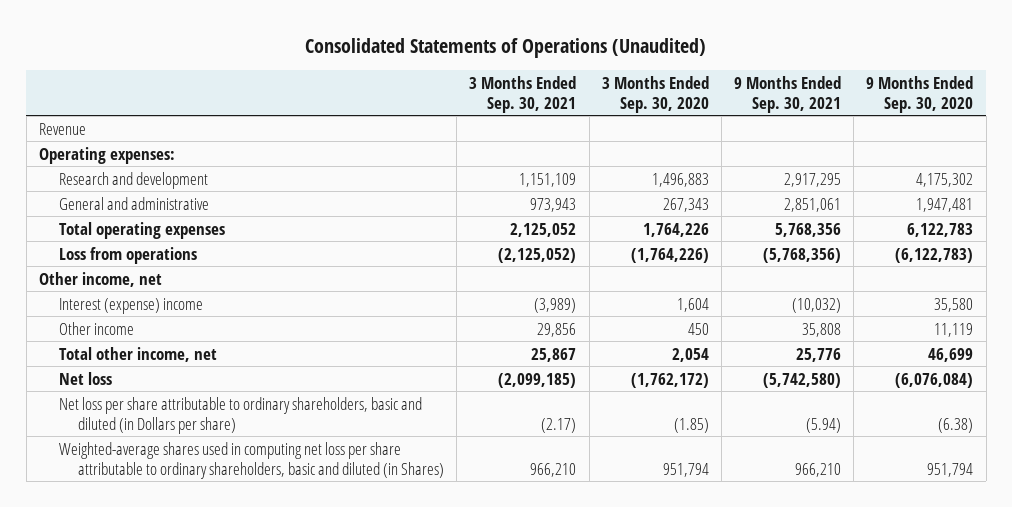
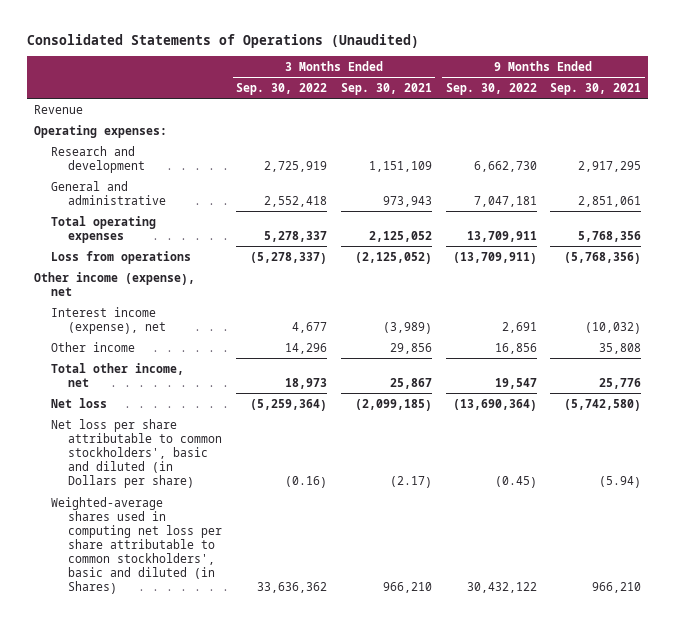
- | 3 Months Ended Sep. 30, 2021 | 3 Months Ended Sep. 30, 2020 | 9 Months Ended Sep. 30, 2021 | 9 Months Ended Sep. 30, 2020
+ | 3 Months Ended Sep. 30, 2022 | 3 Months Ended Sep. 30, 2021 | 9 Months Ended Sep. 30, 2022 | 9 Months Ended Sep. 30, 2021
- Other income, net
- Interest (expense) income | (3,989) | 1,604 | (10,032) | 35,580
+ Other income (expense), net
+ Interest income (expense), net | 4,677 | (3,989) | 2,691 | (10,032)
- Net loss per share attributable to ordinary shareholders, basic and diluted (in Dollars per share) | (2.17) | (1.85) | (5.94) | (6.38)
- Weighted-average shares used in computing net loss per share attributable to ordinary shareholders, basic and diluted (in Shares) | 966,210 | 951,794 | 966,210 | 951,794
+ Net loss per share attributable to common stockholders', basic and diluted (in Dollars per share) | (0.16) | (2.17) | (0.45) | (5.94)
+ Weighted-average shares used in computing net loss per share attributable to common stockholders', basic and diluted (in Shares) | 33,636,362 | 966,210 | 30,432,122 | 966,210

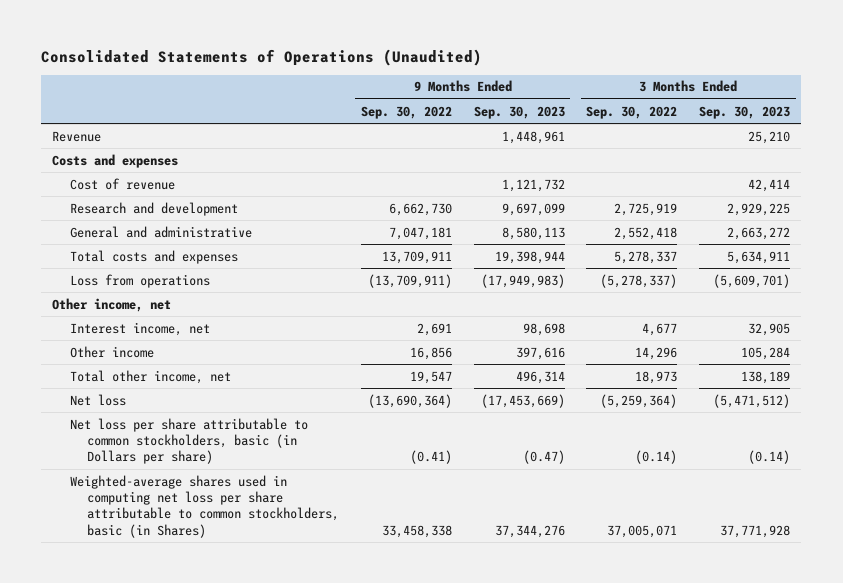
- | 3 Months Ended Sep. 30, 2022 | 3 Months Ended Sep. 30, 2021 | 9 Months Ended Sep. 30, 2022 | 9 Months Ended Sep. 30, 2021
+ | 9 Months Ended Sep. 30, 2022 | 9 Months Ended Sep. 30, 2023 | 3 Months Ended Sep. 30, 2022 | 3 Months Ended Sep. 30, 2023
- Operating expenses:
+ Costs and expenses
+ Cost of revenue | | 1,121,732 | | 42,414
- Total operating expenses | 5,278,337 | 2,125,052 | 13,709,911 | 5,768,356
+ Total costs and expenses | 13,709,911 | 19,398,944 | 5,278,337 | 5,634,911
- Other income (expense), net
- Interest income (expense), net | 4,677 | (3,989) | 2,691 | (10,032)
+ Other income, net
+ Interest income, net | 2,691 | 98,698 | 4,677 | 32,905
- Net loss per share attributable to common stockholders', basic and diluted (in Dollars per share) | (0.16) | (2.17) | (0.45) | (5.94)
- Weighted-average shares used in computing net loss per share attributable to common stockholders', basic and diluted (in Shares) | 33,636,362 | 966,210 | 30,432,122 | 966,210
+ Net loss per share attributable to common stockholders, basic (in Dollars per share) | (0.41) | (0.47) | (0.14) | (0.14)
+ Weighted-average shares used in computing net loss per share attributable to common stockholders, basic (in Shares) | 33,458,338 | 37,344,276 | 37,005,071 | 37,771,928

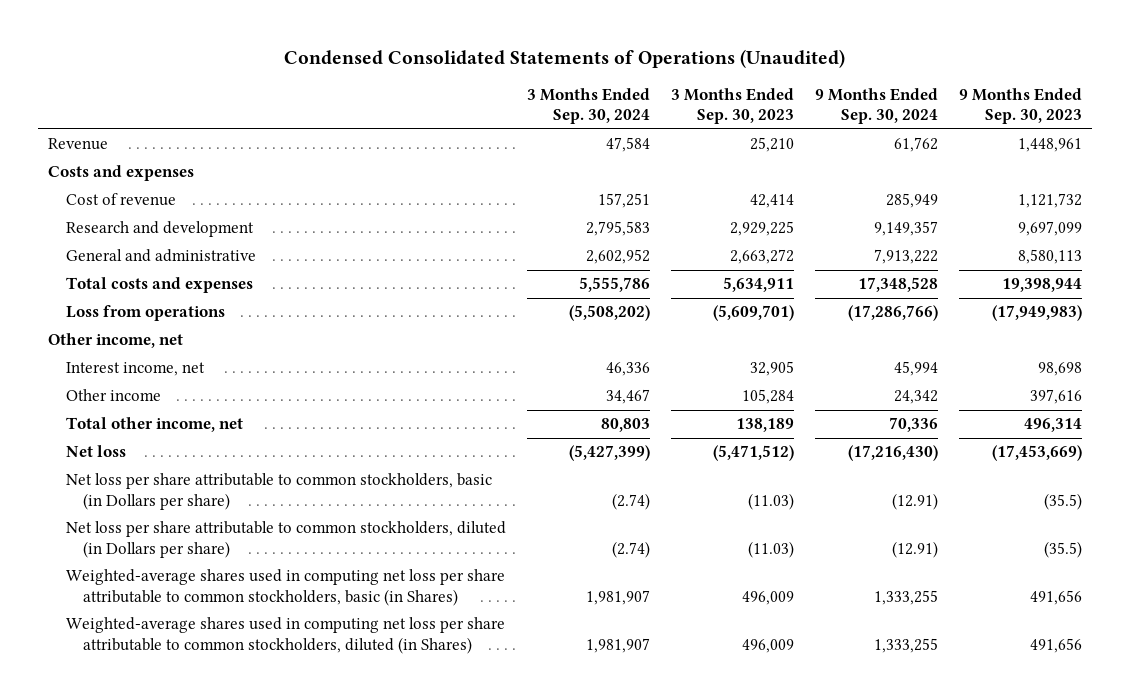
- Consolidated Statements of Operations (Unaudited)
+ Condensed Consolidated Statements of Operations (Unaudited)
- | 9 Months Ended Sep. 30, 2022 | 9 Months Ended Sep. 30, 2023 | 3 Months Ended Sep. 30, 2022 | 3 Months Ended Sep. 30, 2023
+ | 3 Months Ended Sep. 30, 2024 | 3 Months Ended Sep. 30, 2023 | 9 Months Ended Sep. 30, 2024 | 9 Months Ended Sep. 30, 2023
- Net loss per share attributable to common stockholders, basic (in Dollars per share) | (0.41) | (0.47) | (0.14) | (0.14)
- Weighted-average shares used in computing net loss per share attributable to common stockholders, basic (in Shares) | 33,458,338 | 37,344,276 | 37,005,071 | 37,771,928
+ Net loss per share attributable to common stockholders, basic (in Dollars per share) | (2.74) | (11.03) | (12.91) | (35.5)
+ Net loss per share attributable to common stockholders, diluted (in Dollars per share) | (2.74) | (11.03) | (12.91) | (35.5)
+ Weighted-average shares used in computing net loss per share attributable to common stockholders, basic (in Shares) | 1,981,907 | 496,009 | 1,333,255 | 491,656
+ Weighted-average shares used in computing net loss per share attributable to common stockholders, diluted (in Shares) | 1,981,907 | 496,009 | 1,333,255 | 491,656

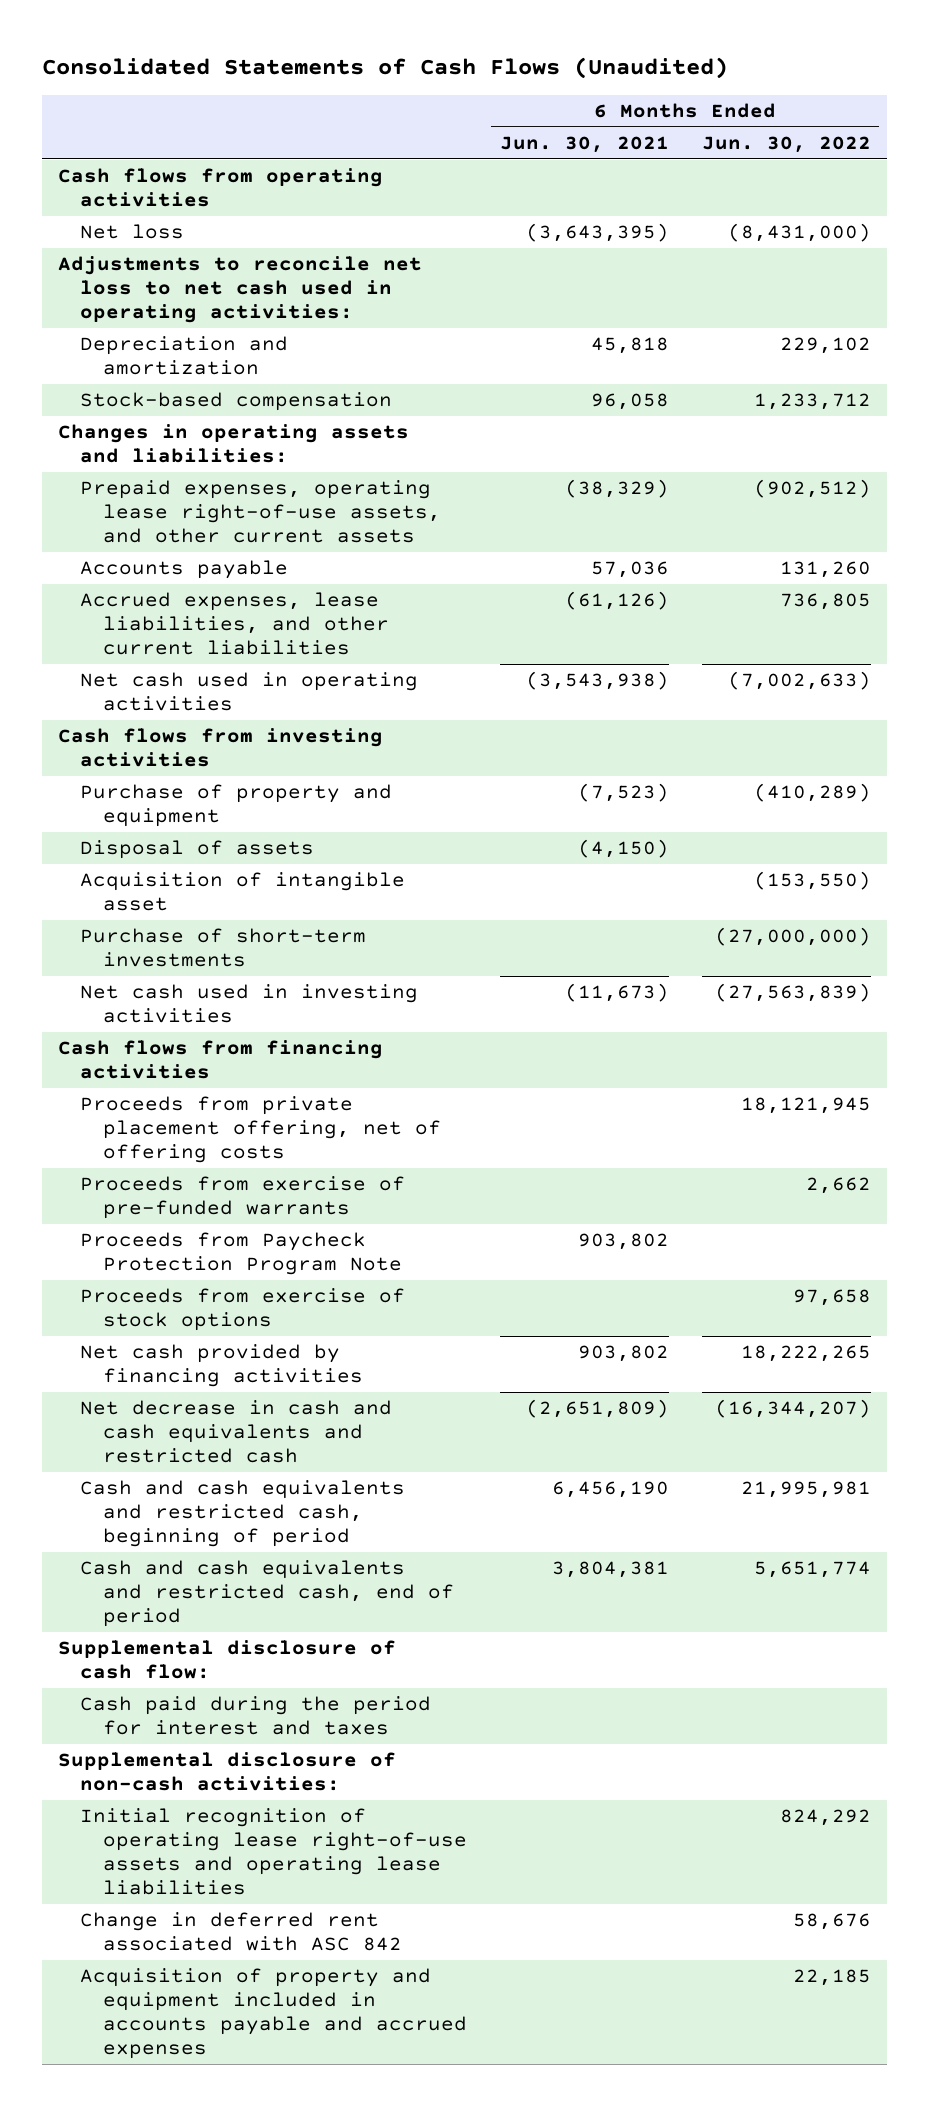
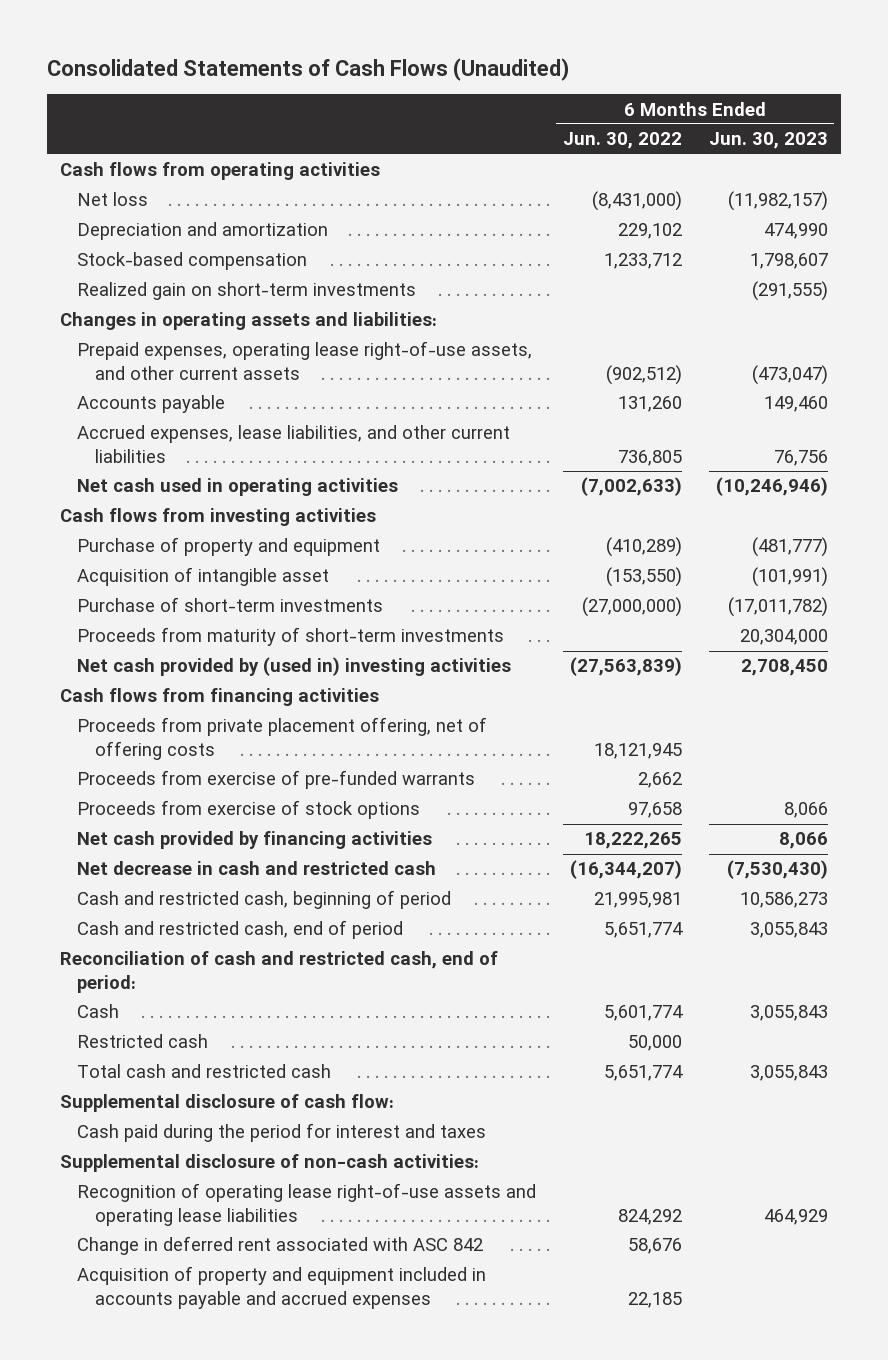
- | 6 Months Ended Jun. 30, 2021 | 6 Months Ended Jun. 30, 2022
+ | 6 Months Ended Jun. 30, 2022 | 6 Months Ended Jun. 30, 2023
- Adjustments to reconcile net loss to net cash used in operating activities:
+ Realized gain on short-term investments | | (291,555)
- Disposal of assets | (4,150) |
- Net cash used in investing activities | (11,673) | (27,563,839)
+ Proceeds from maturity of short-term investments | | 20,304,000
+ Net cash provided by (used in) investing activities | (27,563,839) | 2,708,450
- Proceeds from Paycheck Protection Program Note | 903,802 |
- Net decrease in cash and cash equivalents and restricted cash | (2,651,809) | (16,344,207)
- Cash and cash equivalents and restricted cash, beginning of period | 6,456,190 | 21,995,981
- Cash and cash equivalents and restricted cash, end of period | 3,804,381 | 5,651,774
+ Net decrease in cash and restricted cash | (16,344,207) | (7,530,430)
+ Cash and restricted cash, beginning of period | 21,995,981 | 10,586,273
+ Cash and restricted cash, end of period | 5,651,774 | 3,055,843
+ Reconciliation of cash and restricted cash, end of period:
+ Cash | 5,601,774 | 3,055,843
+ Restricted cash | 50,000 |
+ Total cash and restricted cash | 5,651,774 | 3,055,843
- Initial recognition of operating lease right-of-use assets and operating lease liabilities | | 824,292
+ Recognition of operating lease right-of-use assets and operating lease liabilities | 824,292 | 464,929

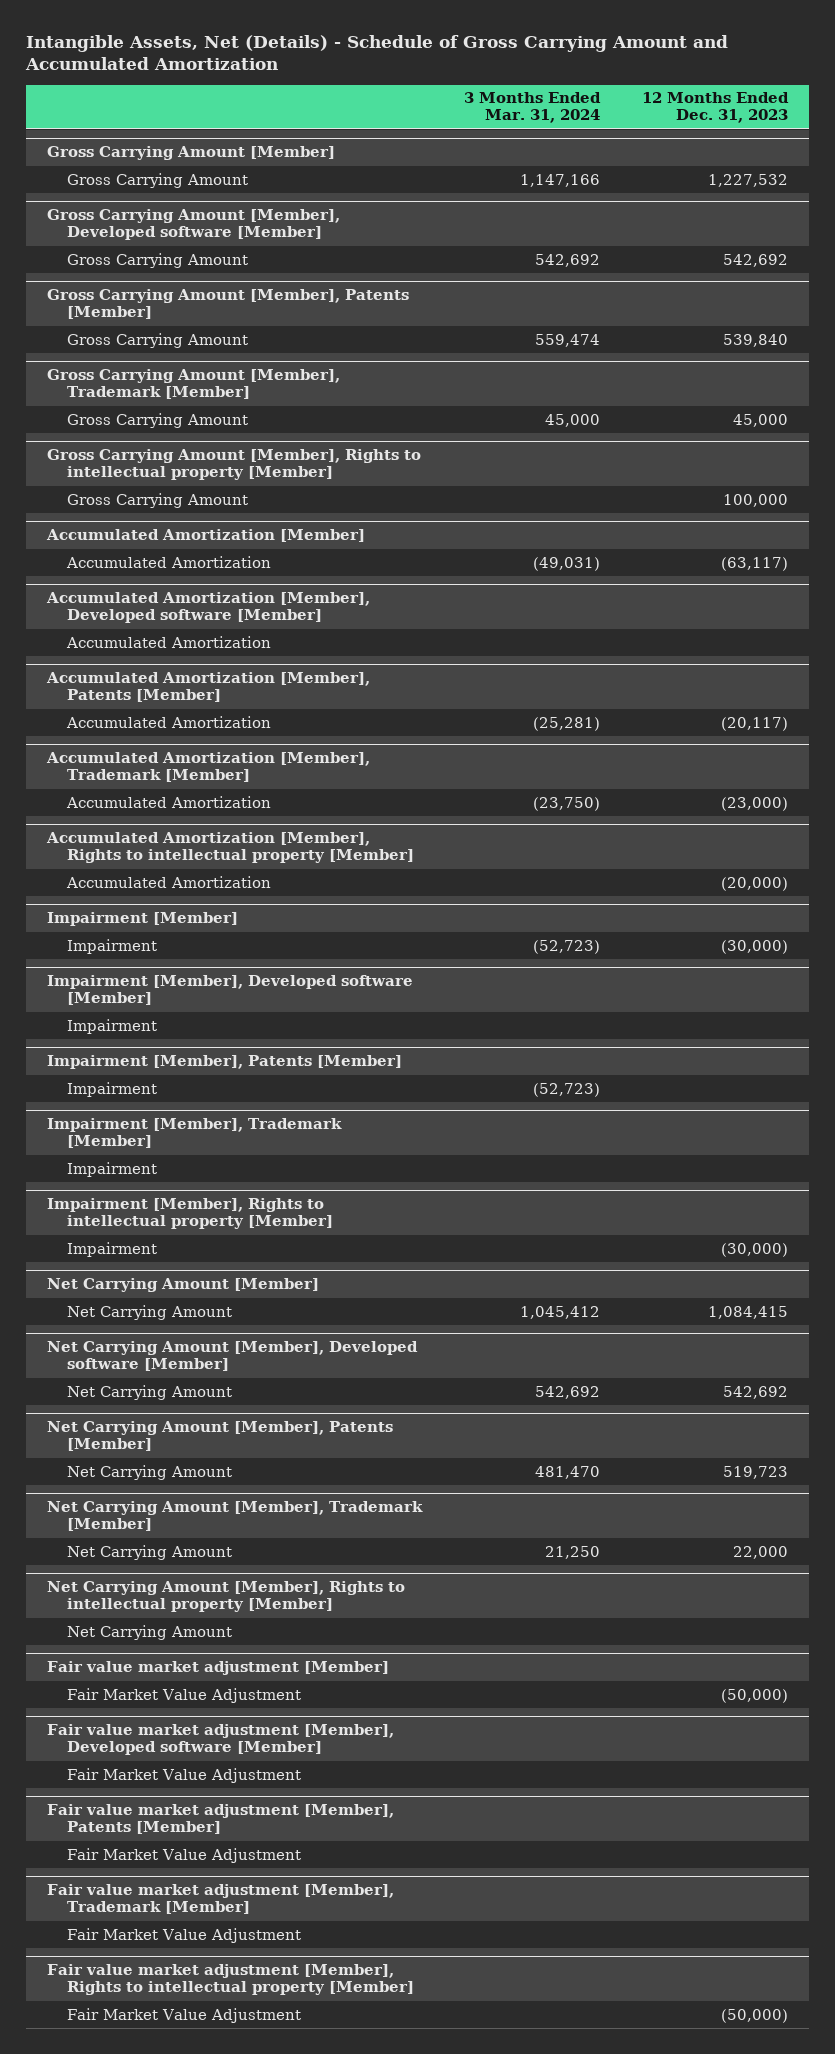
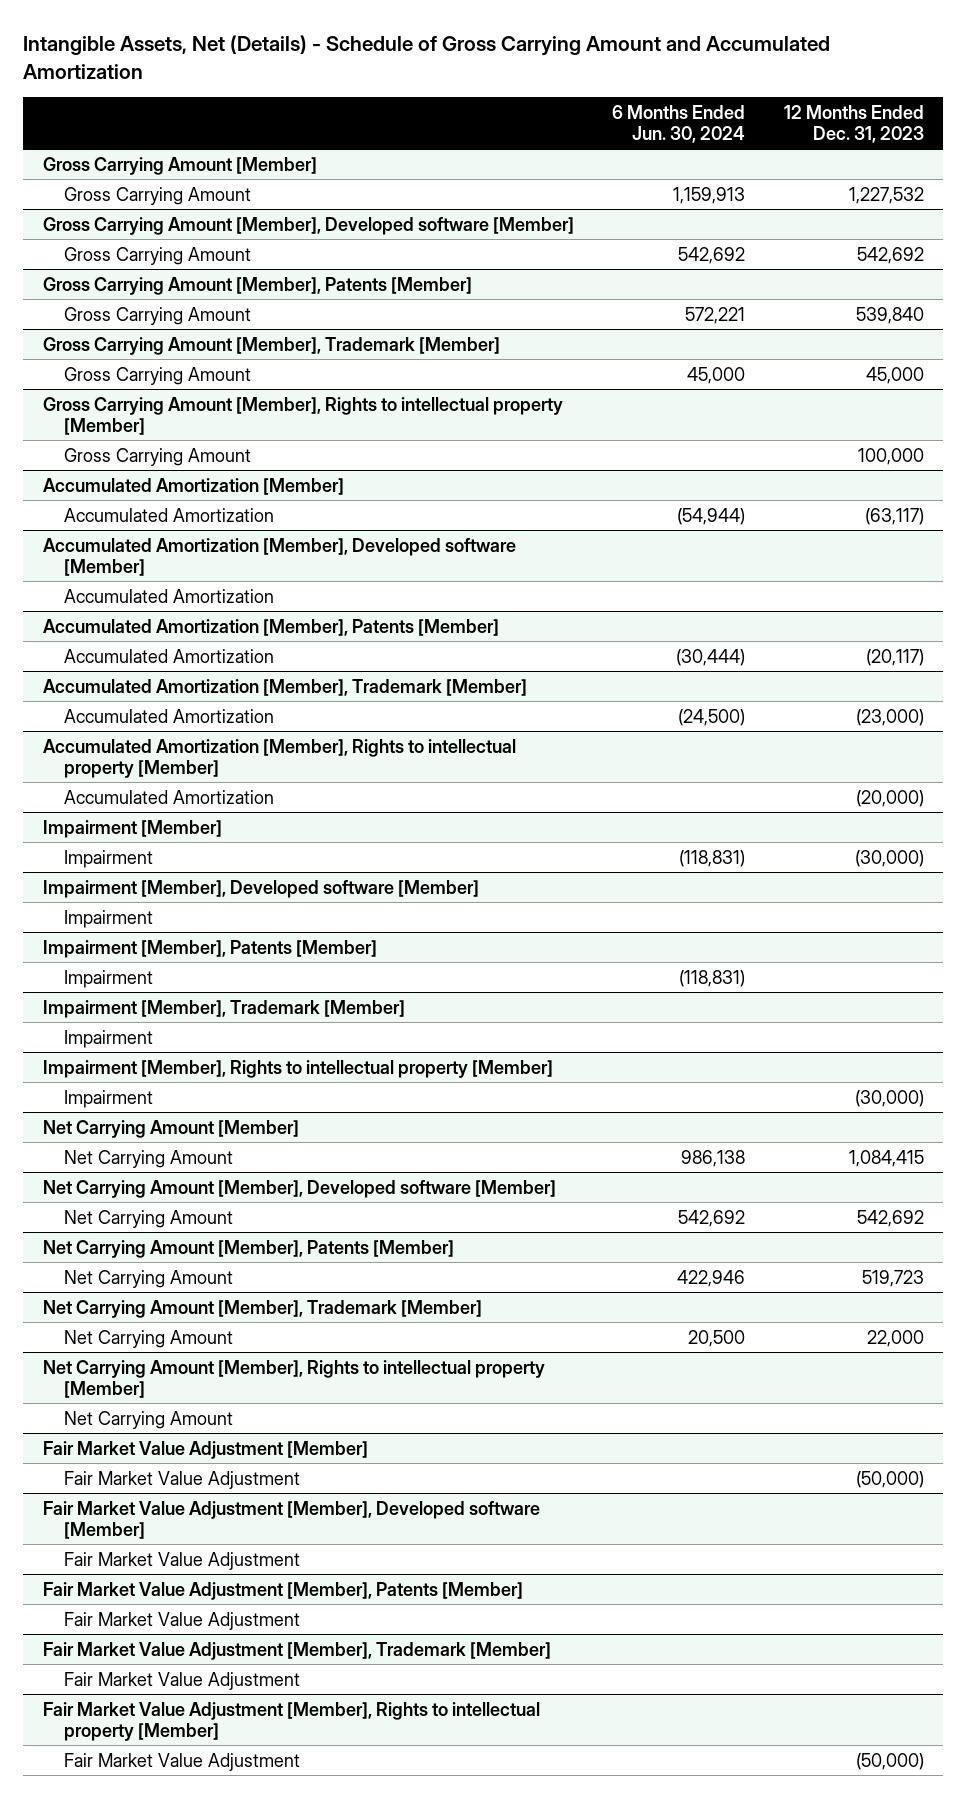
- | 3 Months Ended Mar. 31, 2024 | 12 Months Ended Dec. 31, 2023
+ | 6 Months Ended Jun. 30, 2024 | 12 Months Ended Dec. 31, 2023
- Fair value market adjustment [Member]
+ Fair Market Value Adjustment [Member]
- Fair value market adjustment [Member], Developed software [Member]
+ Fair Market Value Adjustment [Member], Developed software [Member]
- Fair value market adjustment [Member], Patents [Member]
+ Fair Market Value Adjustment [Member], Patents [Member]
- Fair value market adjustment [Member], Trademark [Member]
+ Fair Market Value Adjustment [Member], Trademark [Member]
- Fair value market adjustment [Member], Rights to intellectual property [Member]
+ Fair Market Value Adjustment [Member], Rights to intellectual property [Member]

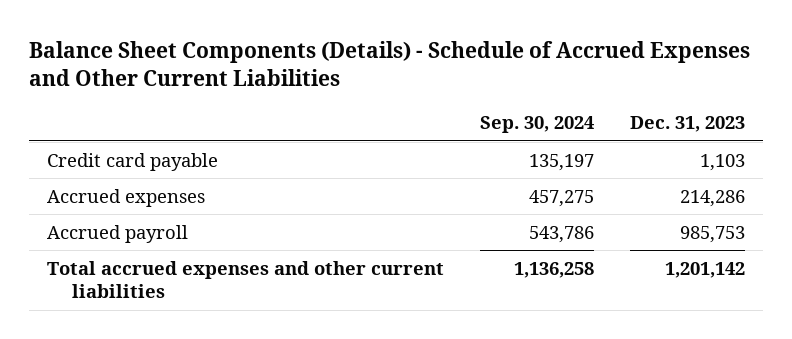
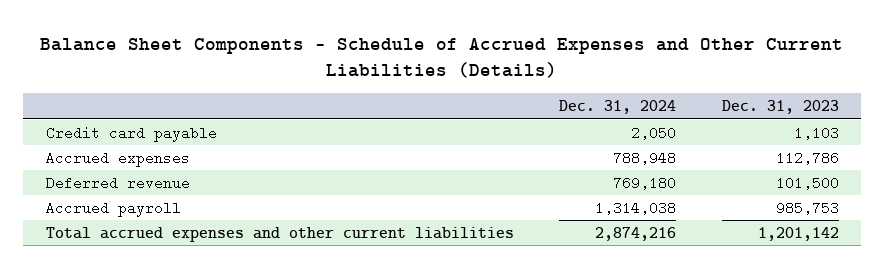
- Balance Sheet Components (Details) - Schedule of Accrued Expenses and Other Current Liabilities
+ Balance Sheet Components - Schedule of Accrued Expenses and Other Current Liabilities (Details)
- | Sep. 30, 2024 | Dec. 31, 2023
+ | Dec. 31, 2024 | Dec. 31, 2023
- Accrued expenses | 457,275 | 214,286
+ Accrued expenses | 788,948 | 112,786
+ Deferred revenue | 769,180 | 101,500

